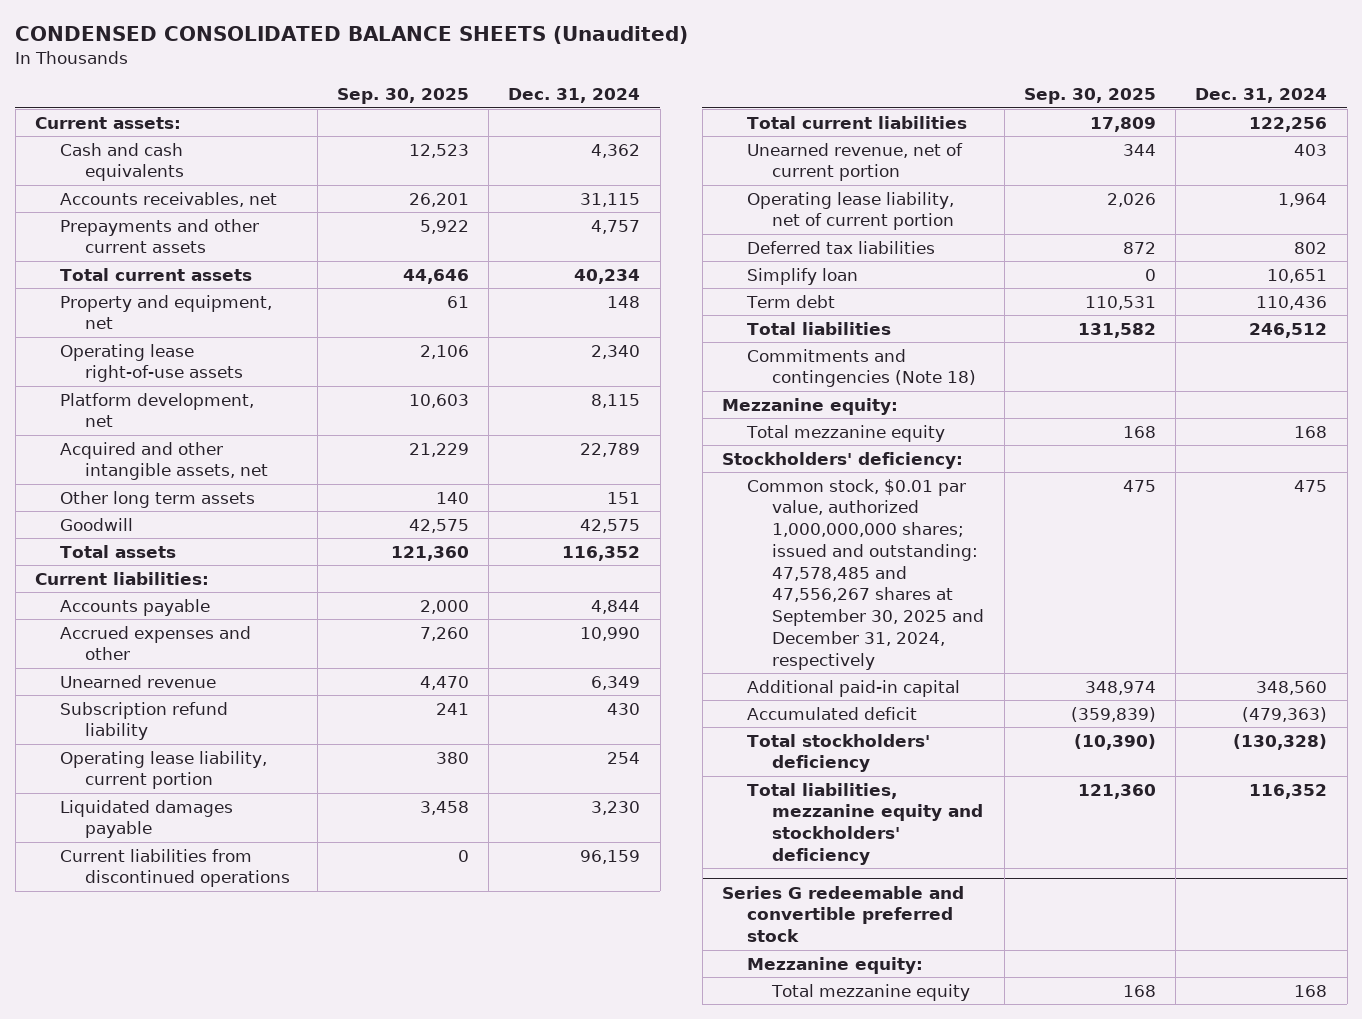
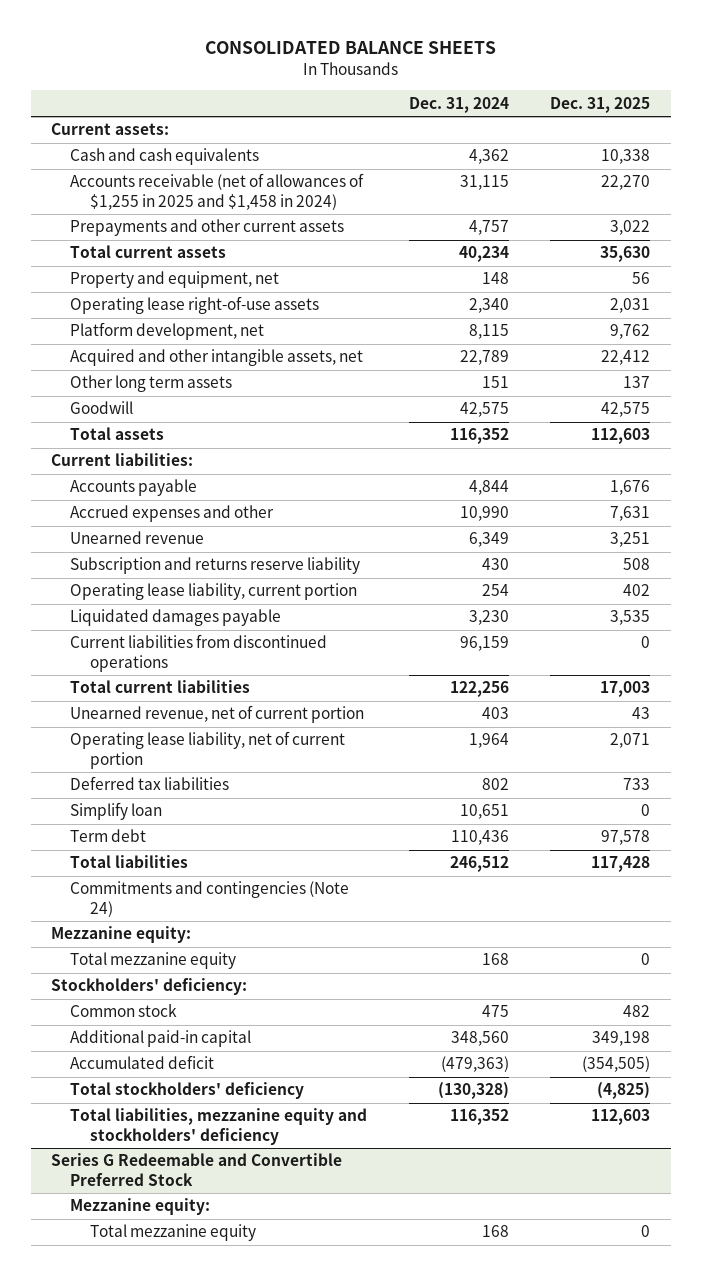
- CONDENSED CONSOLIDATED BALANCE SHEETS (Unaudited)
+ CONSOLIDATED BALANCE SHEETS
- | Sep. 30, 2025 | Dec. 31, 2024
+ | Dec. 31, 2024 | Dec. 31, 2025
- Accounts receivables, net | 26,201 | 31,115
+ Accounts receivable (net of allowances of $1,255 in 2025 and $1,458 in 2024) | 31,115 | 22,270
- Subscription refund liability | 241 | 430
+ Subscription and returns reserve liability | 430 | 508
- Commitments and contingencies (Note 18)
+ Commitments and contingencies (Note 24)
- Common stock, $0.01 par value, authorized 1,000,000,000 shares; issued and outstanding: 47,578,485 and 47,556,267 shares at September 30, 2025 and December 31, 2024, respectively | 475 | 475
+ Common stock | 475 | 482
- Series G redeemable and convertible preferred stock
+ Series G Redeemable and Convertible Preferred Stock

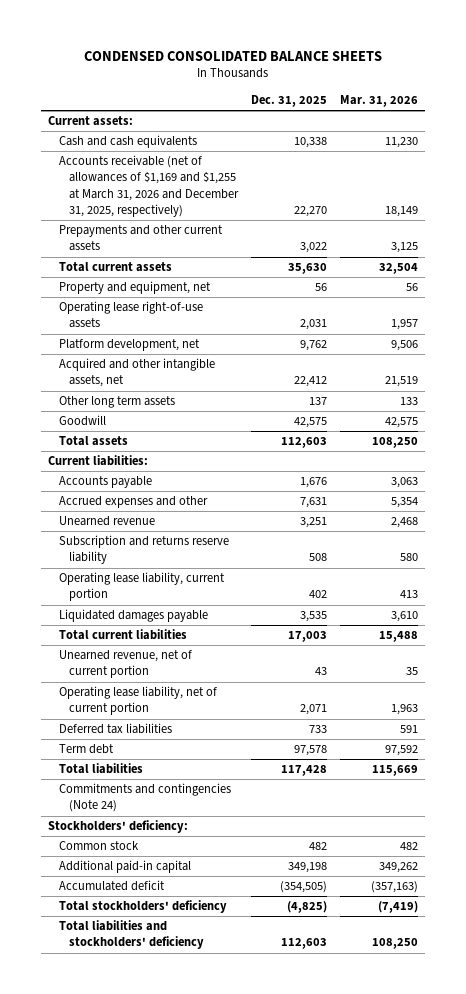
- CONSOLIDATED BALANCE SHEETS
+ CONDENSED CONSOLIDATED BALANCE SHEETS
- | Dec. 31, 2024 | Dec. 31, 2025
+ | Dec. 31, 2025 | Mar. 31, 2026
- Accounts receivable (net of allowances of $1,255 in 2025 and $1,458 in 2024) | 31,115 | 22,270
+ Accounts receivable (net of allowances of $1,169 and $1,255 at March 31, 2026 and December 31, 2025, respectively) | 22,270 | 18,149
- Current liabilities from discontinued operations | 96,159 | 0
- Simplify loan | 10,651 | 0
- Mezzanine equity:
- Total mezzanine equity | 168 | 0
- Total liabilities, mezzanine equity and stockholders' deficiency | 116,352 | 112,603
- Series G Redeemable and Convertible Preferred Stock
- Mezzanine equity:
- Total mezzanine equity | 168 | 0
+ Total liabilities and stockholders' deficiency | 112,603 | 108,250

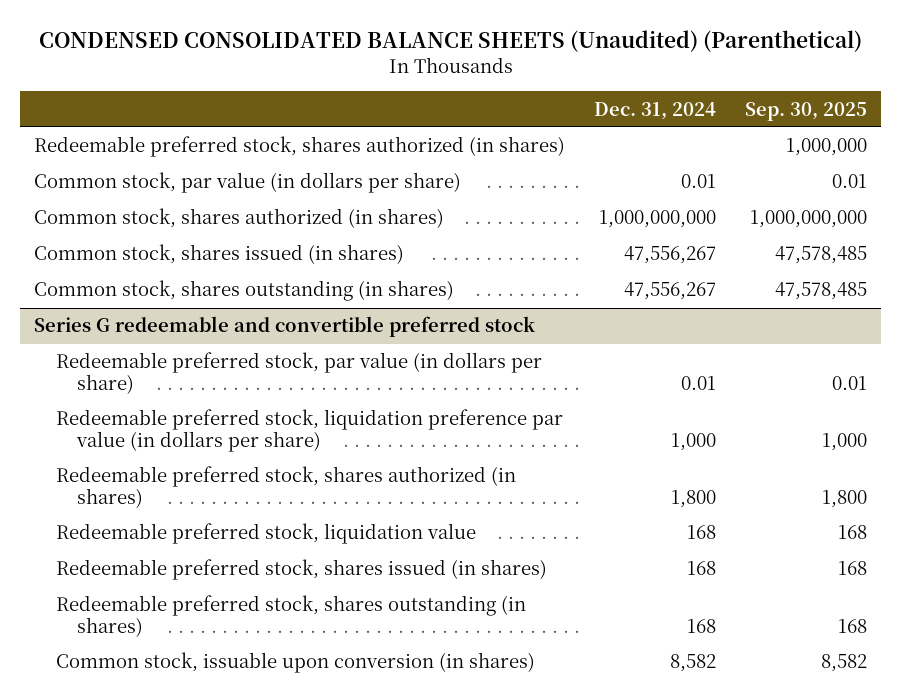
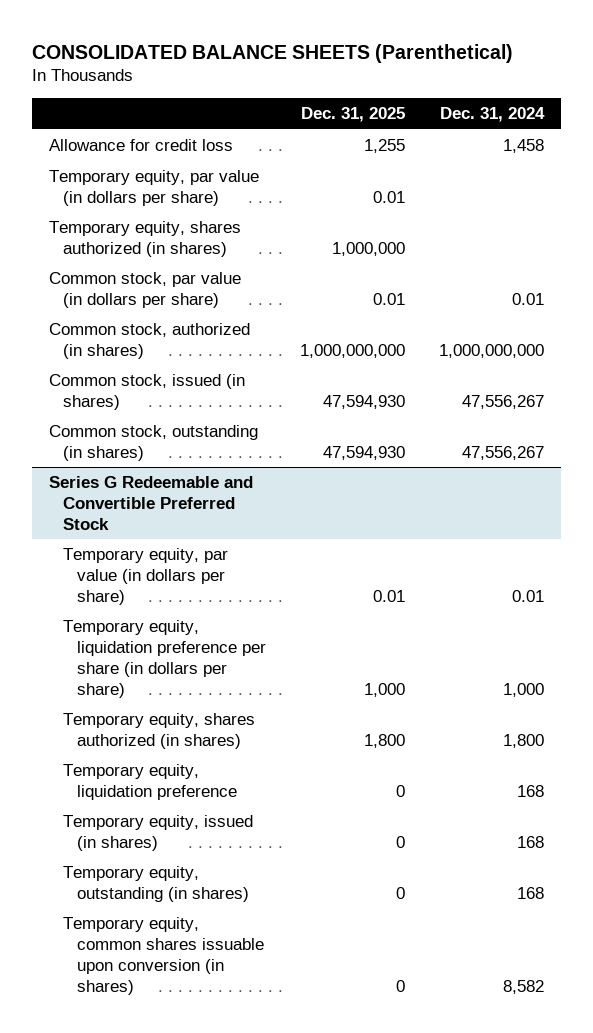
- CONDENSED CONSOLIDATED BALANCE SHEETS (Unaudited) (Parenthetical)
+ CONSOLIDATED BALANCE SHEETS (Parenthetical)
- | Dec. 31, 2024 | Sep. 30, 2025
+ | Dec. 31, 2025 | Dec. 31, 2024
- Redeemable preferred stock, shares authorized (in shares) | | 1,000,000
+ Allowance for credit loss | 1,255 | 1,458
+ Temporary equity, par value (in dollars per share) | 0.01 |
+ Temporary equity, shares authorized (in shares) | 1,000,000 |
- Common stock, shares authorized (in shares) | 1,000,000,000 | 1,000,000,000
- Common stock, shares issued (in shares) | 47,556,267 | 47,578,485
- Common stock, shares outstanding (in shares) | 47,556,267 | 47,578,485
- Series G redeemable and convertible preferred stock
- Redeemable preferred stock, par value (in dollars per share) | 0.01 | 0.01
- Redeemable preferred stock, liquidation preference par value (in dollars per share) | 1,000 | 1,000
- Redeemable preferred stock, shares authorized (in shares) | 1,800 | 1,800
- Redeemable preferred stock, liquidation value | 168 | 168
- Redeemable preferred stock, shares issued (in shares) | 168 | 168
- Redeemable preferred stock, shares outstanding (in shares) | 168 | 168
- Common stock, issuable upon conversion (in shares) | 8,582 | 8,582
+ Common stock, authorized (in shares) | 1,000,000,000 | 1,000,000,000
+ Common stock, issued (in shares) | 47,594,930 | 47,556,267
+ Common stock, outstanding (in shares) | 47,594,930 | 47,556,267
+ Series G Redeemable and Convertible Preferred Stock
+ Temporary equity, par value (in dollars per share) | 0.01 | 0.01
+ Temporary equity, liquidation preference per share (in dollars per share) | 1,000 | 1,000
+ Temporary equity, shares authorized (in shares) | 1,800 | 1,800
+ Temporary equity, liquidation preference | 0 | 168
+ Temporary equity, issued (in shares) | 0 | 168
+ Temporary equity, outstanding (in shares) | 0 | 168
+ Temporary equity, common shares issuable upon conversion (in shares) | 0 | 8,582

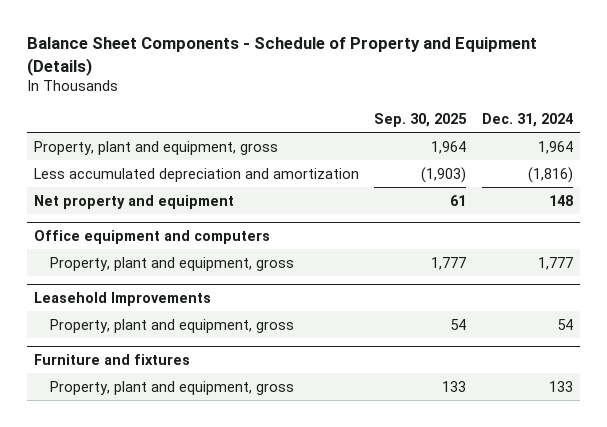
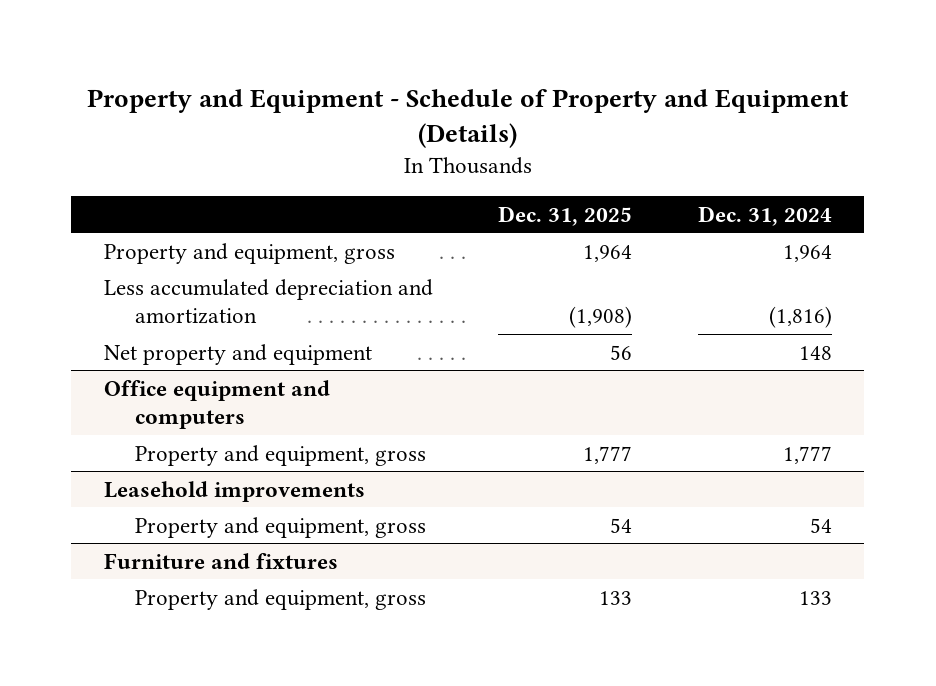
- Balance Sheet Components - Schedule of Property and Equipment (Details)
+ Property and Equipment - Schedule of Property and Equipment (Details)
- | Sep. 30, 2025 | Dec. 31, 2024
+ | Dec. 31, 2025 | Dec. 31, 2024
- Property, plant and equipment, gross | 1,964 | 1,964
+ Property and equipment, gross | 1,964 | 1,964
@ Office equipment and computers
- Property, plant and equipment, gross | 1,777 | 1,777
- Leasehold Improvements
- Property, plant and equipment, gross | 54 | 54
@ Office equipment and computers
+ Property and equipment, gross | 1,777 | 1,777
+ Leasehold improvements
+ Property and equipment, gross | 54 | 54
@ Furniture and fixtures
- Property, plant and equipment, gross | 133 | 133
+ Property and equipment, gross | 133 | 133

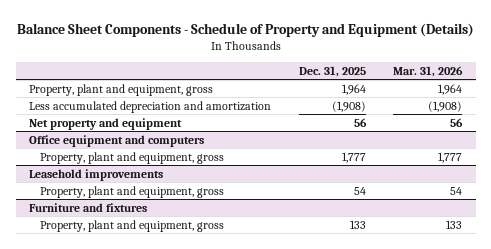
- Property and Equipment - Schedule of Property and Equipment (Details)
+ Balance Sheet Components - Schedule of Property and Equipment (Details)
- | Dec. 31, 2025 | Dec. 31, 2024
+ | Dec. 31, 2025 | Mar. 31, 2026
- Property and equipment, gross | 1,964 | 1,964
+ Property, plant and equipment, gross | 1,964 | 1,964
@ Office equipment and computers
- Property and equipment, gross | 1,777 | 1,777
+ Property, plant and equipment, gross | 1,777 | 1,777
@ Leasehold improvements
- Property and equipment, gross | 54 | 54
+ Property, plant and equipment, gross | 54 | 54
@ Furniture and fixtures
- Property and equipment, gross | 133 | 133
+ Property, plant and equipment, gross | 133 | 133

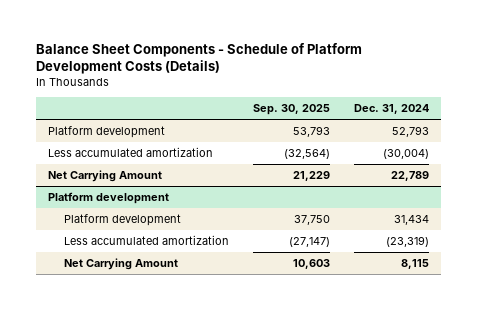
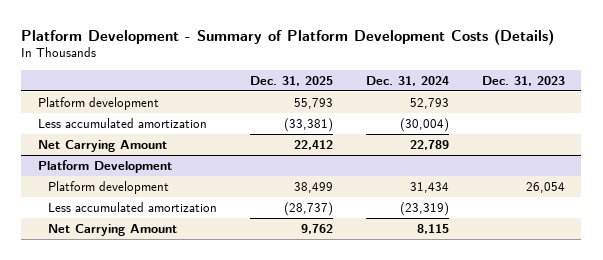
- Balance Sheet Components - Schedule of Platform Development Costs (Details)
+ Platform Development - Summary of Platform Development Costs (Details)
- | Sep. 30, 2025 | Dec. 31, 2024
+ | Dec. 31, 2025 | Dec. 31, 2024 | Dec. 31, 2023
- Platform development
+ Platform Development

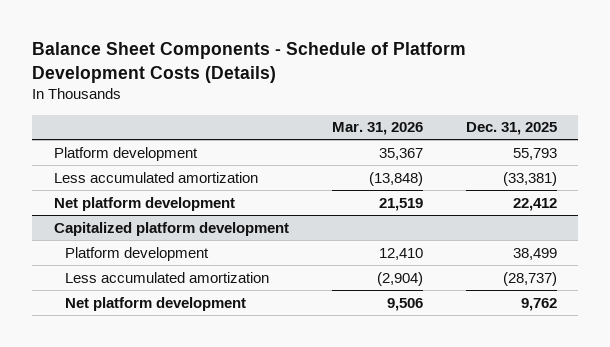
- Platform Development - Summary of Platform Development Costs (Details)
+ Balance Sheet Components - Schedule of Platform Development Costs (Details)
- | Dec. 31, 2025 | Dec. 31, 2024 | Dec. 31, 2023
+ | Mar. 31, 2026 | Dec. 31, 2025
- Net Carrying Amount | 22,412 | 22,789 |
- Platform Development
+ Net platform development | 21,519 | 22,412
+ Capitalized platform development
- Net Carrying Amount | 9,762 | 8,115 |
+ Net platform development | 9,506 | 9,762

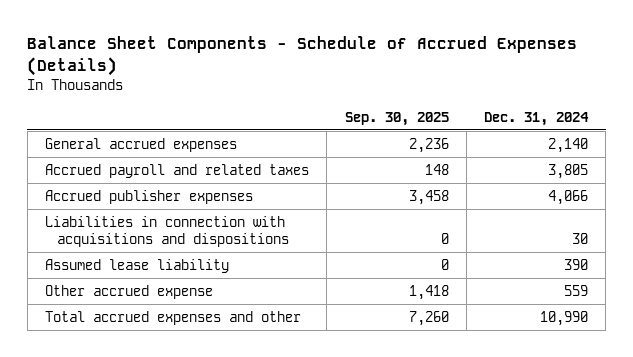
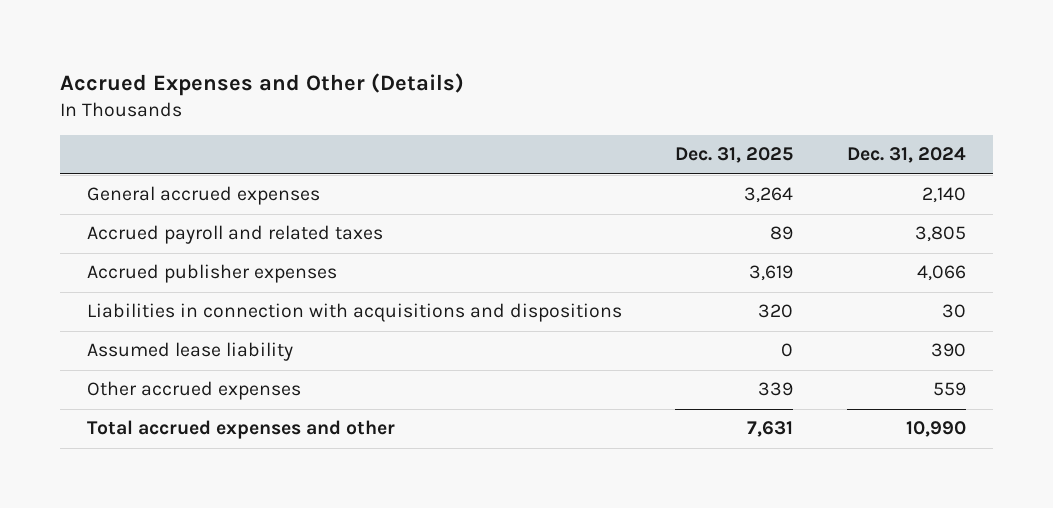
- Balance Sheet Components - Schedule of Accrued Expenses (Details)
+ Accrued Expenses and Other (Details)
- | Sep. 30, 2025 | Dec. 31, 2024
+ | Dec. 31, 2025 | Dec. 31, 2024
- Other accrued expense | 1,418 | 559
+ Other accrued expenses | 339 | 559

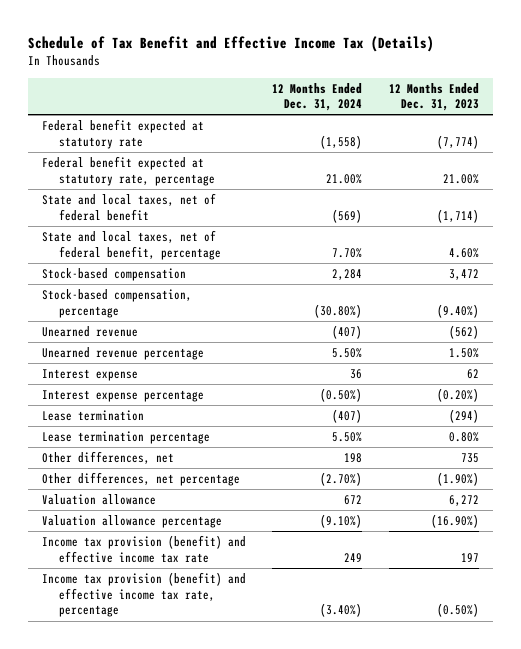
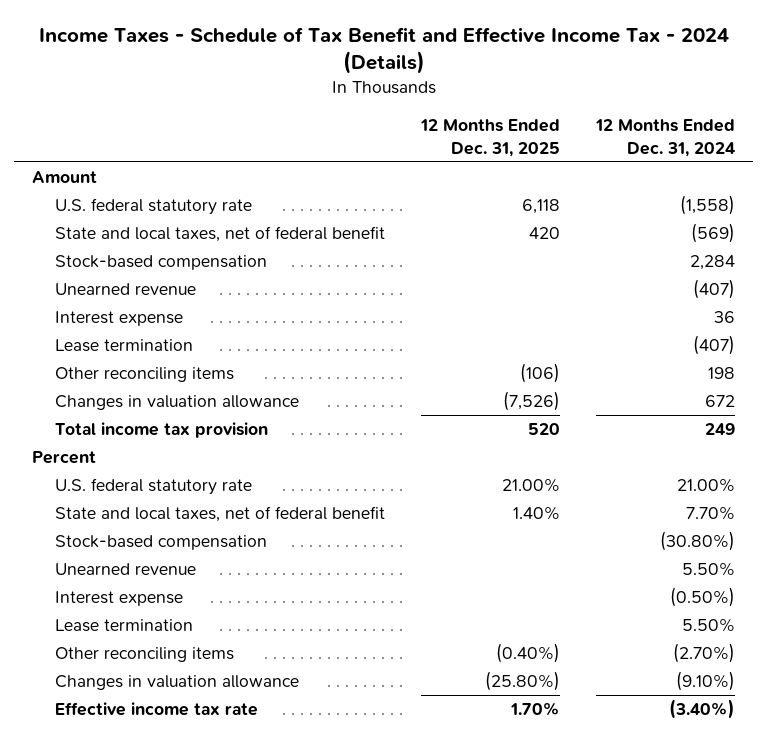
- Schedule of Tax Benefit and Effective Income Tax (Details)
+ Income Taxes - Schedule of Tax Benefit and Effective Income Tax - 2024 (Details)
- | 12 Months Ended Dec. 31, 2024 | 12 Months Ended Dec. 31, 2023
+ | 12 Months Ended Dec. 31, 2025 | 12 Months Ended Dec. 31, 2024
- Federal benefit expected at statutory rate | (1,558) | (7,774)
- Federal benefit expected at statutory rate, percentage | 21.00% | 21.00%
+ Amount
+ U.S. federal statutory rate | 6,118 | (1,558)
- State and local taxes, net of federal benefit, percentage | 7.70% | 4.60%
- Stock-based compensation, percentage | (30.80%) | (9.40%)
- Unearned revenue percentage | 5.50% | 1.50%
- Interest expense percentage | (0.50%) | (0.20%)
- Lease termination percentage | 5.50% | 0.80%
- Other differences, net | 198 | 735
- Other differences, net percentage | (2.70%) | (1.90%)
- Valuation allowance | 672 | 6,272
- Valuation allowance percentage | (9.10%) | (16.90%)
- Income tax provision (benefit) and effective income tax rate | 249 | 197
- Income tax provision (benefit) and effective income tax rate, percentage | (3.40%) | (0.50%)
+ Other reconciling items | (106) | 198
+ Changes in valuation allowance | (7,526) | 672
+ Total income tax provision | 520 | 249
+ Percent
+ U.S. federal statutory rate | 21.00% | 21.00%
+ State and local taxes, net of federal benefit | 1.40% | 7.70%
+ Stock-based compensation | | (30.80%)
+ Unearned revenue | | 5.50%
+ Interest expense | | (0.50%)
+ Lease termination | | 5.50%
+ Other reconciling items | (0.40%) | (2.70%)
+ Changes in valuation allowance | (25.80%) | (9.10%)
+ Effective income tax rate | 1.70% | (3.40%)

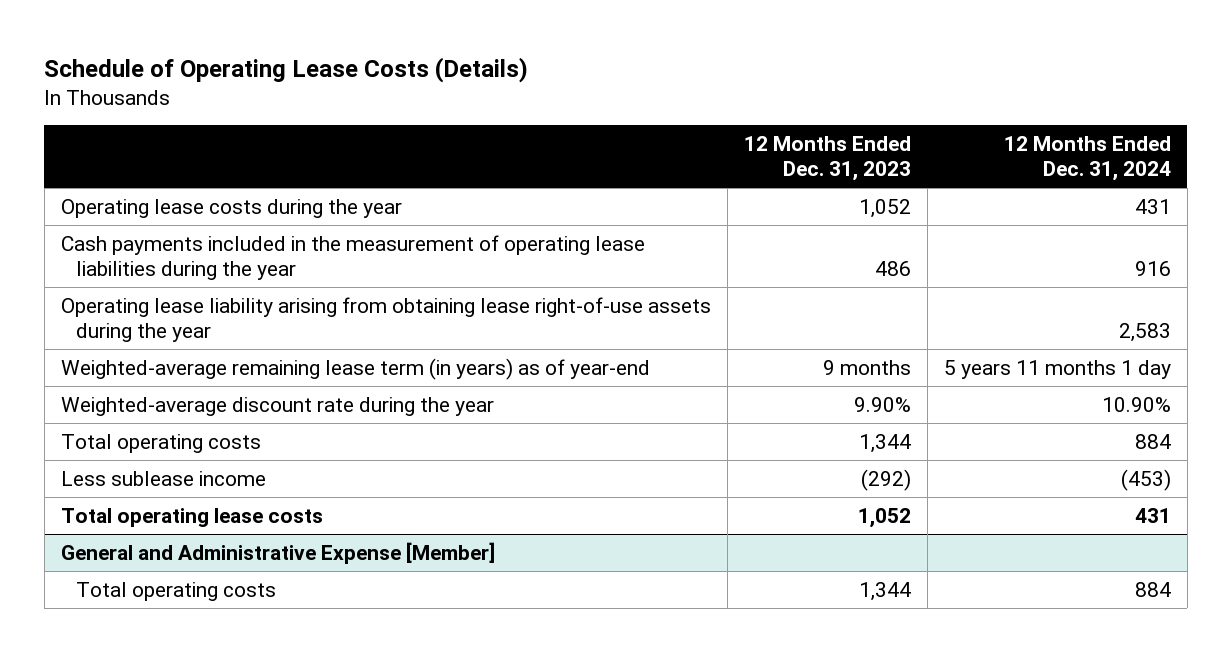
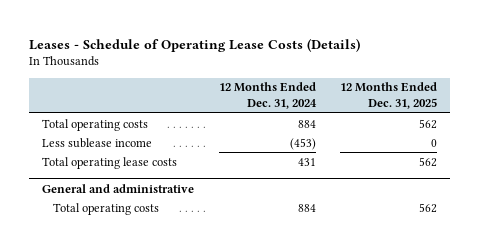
- Schedule of Operating Lease Costs (Details)
+ Leases - Schedule of Operating Lease Costs (Details)
- | 12 Months Ended Dec. 31, 2023 | 12 Months Ended Dec. 31, 2024
+ | 12 Months Ended Dec. 31, 2024 | 12 Months Ended Dec. 31, 2025
- Operating lease costs during the year | 1,052 | 431
- Cash payments included in the measurement of operating lease liabilities during the year | 486 | 916
- Operating lease liability arising from obtaining lease right-of-use assets during the year | | 2,583
- Weighted-average remaining lease term (in years) as of year-end | 9 months | 5 years 11 months 1 day
- Weighted-average discount rate during the year | 9.90% | 10.90%
- General and Administrative Expense [Member]
+ General and administrative

